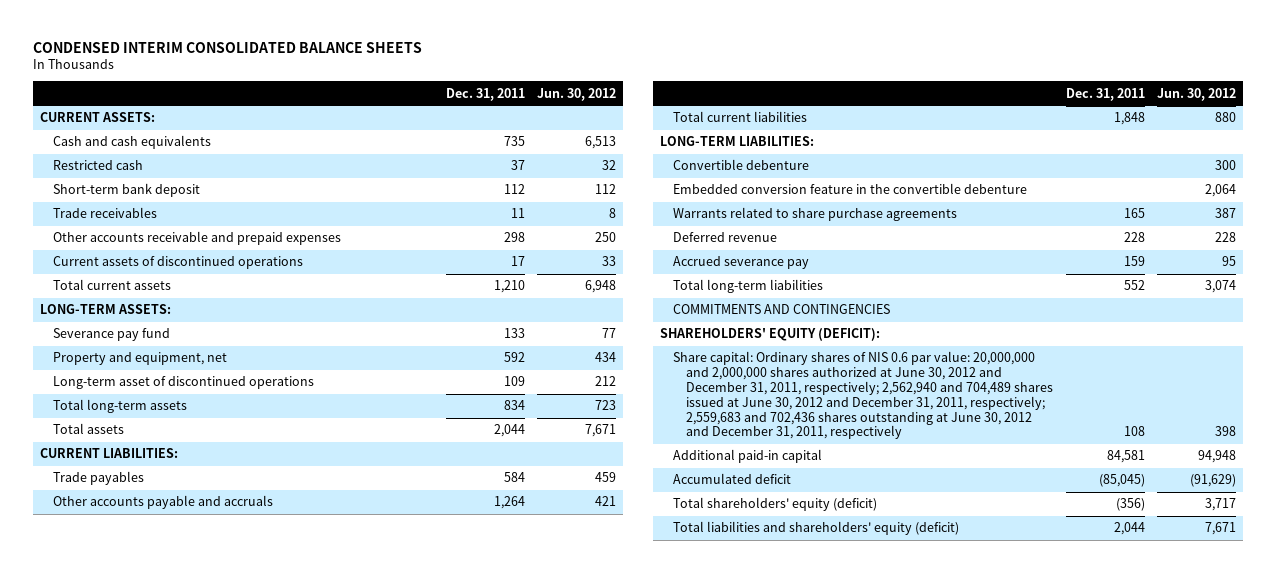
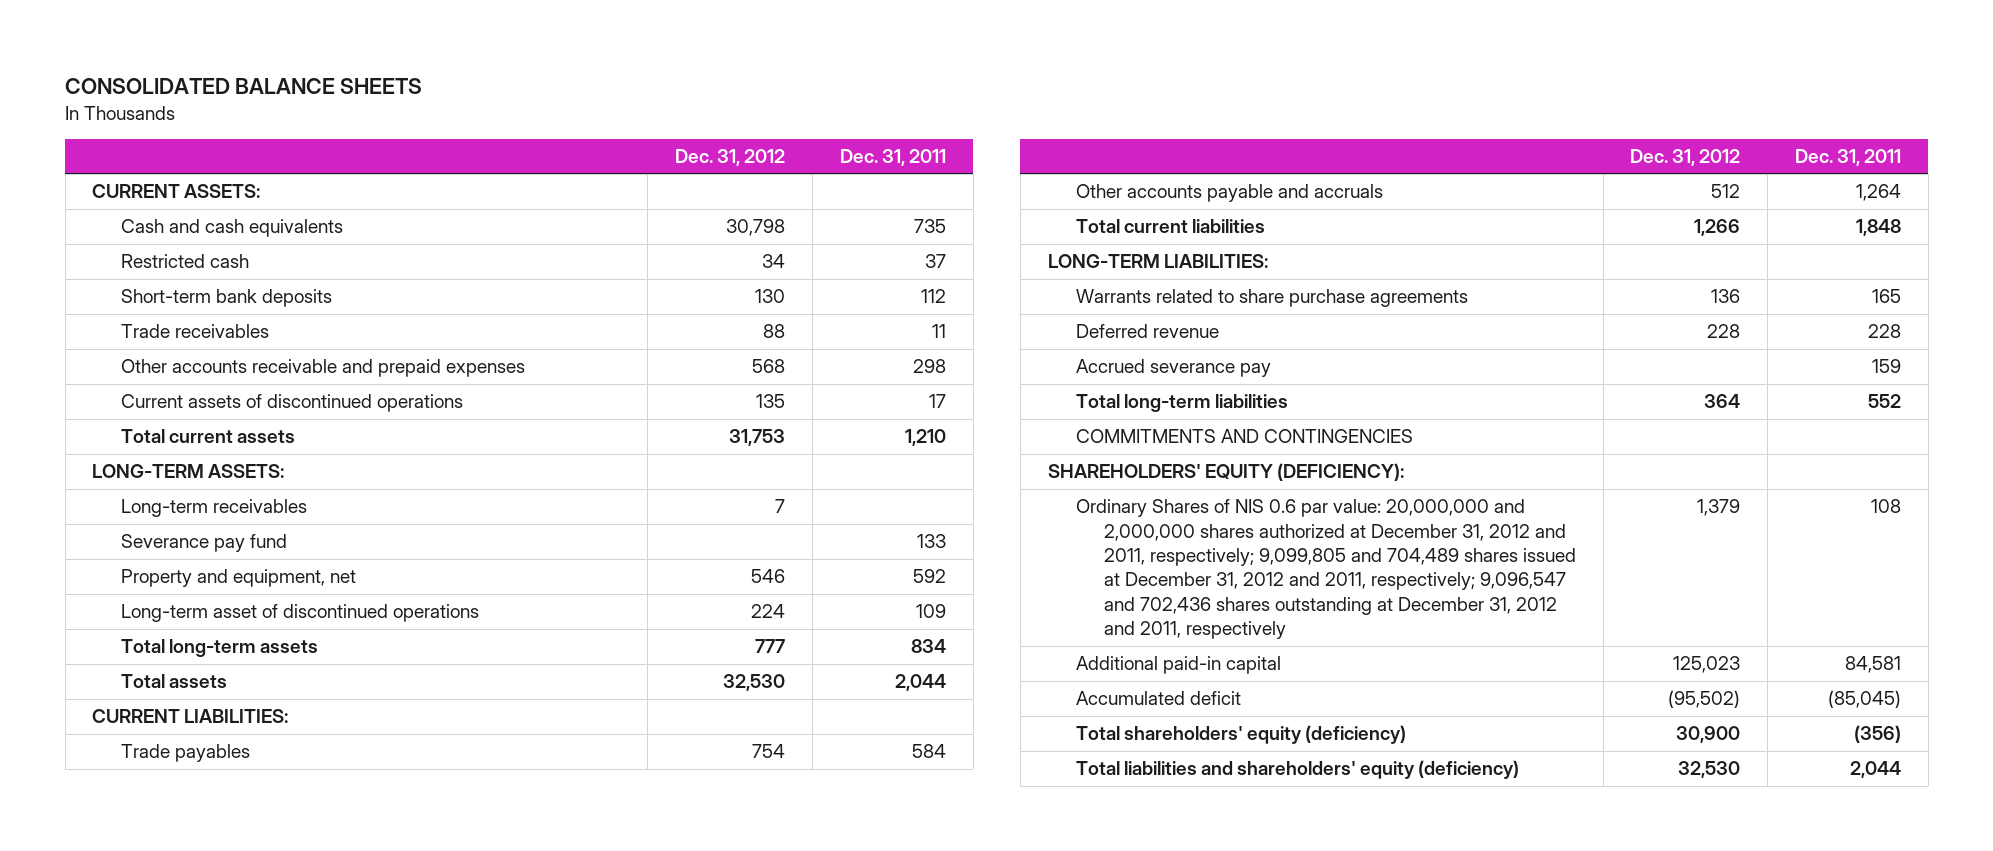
- CONDENSED INTERIM CONSOLIDATED BALANCE SHEETS
+ CONSOLIDATED BALANCE SHEETS
- | Dec. 31, 2011 | Jun. 30, 2012
+ | Dec. 31, 2012 | Dec. 31, 2011
- Short-term bank deposit | 112 | 112
+ Short-term bank deposits | 130 | 112
+ Long-term receivables | 7 |
- Convertible debenture | | 300
- Embedded conversion feature in the convertible debenture | | 2,064
- SHAREHOLDERS' EQUITY (DEFICIT):
- Share capital: Ordinary shares of NIS 0.6 par value: 20,000,000 and 2,000,000 shares authorized at June 30, 2012 and December 31, 2011, respectively; 2,562,940 and 704,489 shares issued at June 30, 2012 and December 31, 2011, respectively; 2,559,683 and 702,436 shares outstanding at June 30, 2012 and December 31, 2011, respectively | 108 | 398
+ SHAREHOLDERS' EQUITY (DEFICIENCY):
+ Ordinary Shares of NIS 0.6 par value: 20,000,000 and 2,000,000 shares authorized at December 31, 2012 and 2011, respectively; 9,099,805 and 704,489 shares issued at December 31, 2012 and 2011, respectively; 9,096,547 and 702,436 shares outstanding at December 31, 2012 and 2011, respectively | 1,379 | 108
- Total shareholders' equity (deficit) | (356) | 3,717
- Total liabilities and shareholders' equity (deficit) | 2,044 | 7,671
+ Total shareholders' equity (deficiency) | 30,900 | (356)
+ Total liabilities and shareholders' equity (deficiency) | 32,530 | 2,044

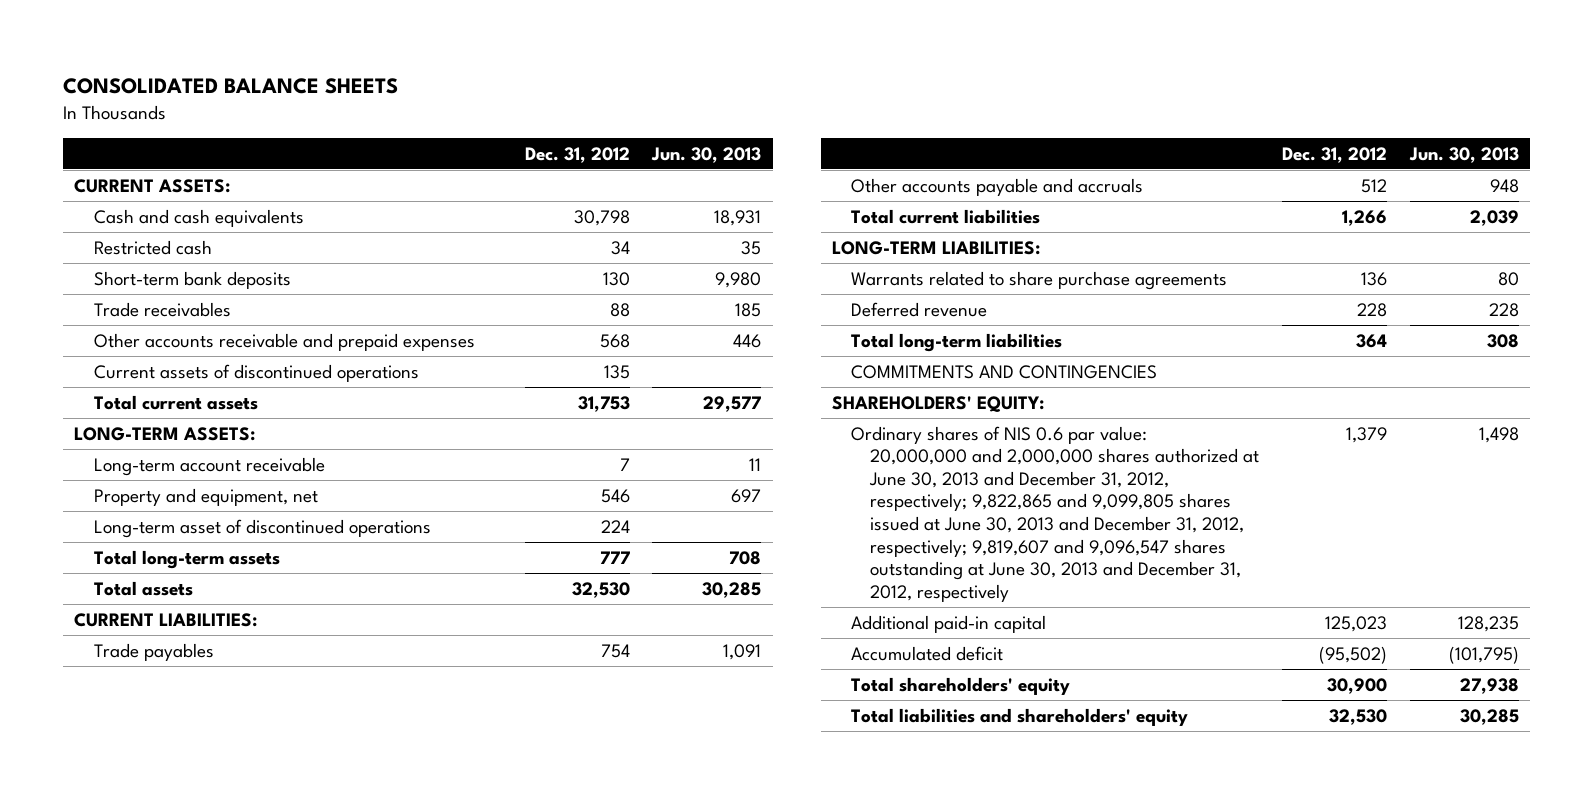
- | Dec. 31, 2012 | Dec. 31, 2011
+ | Dec. 31, 2012 | Jun. 30, 2013
- Long-term receivables | 7 |
- Severance pay fund | | 133
+ Long-term account receivable | 7 | 11
- Accrued severance pay | | 159
- SHAREHOLDERS' EQUITY (DEFICIENCY):
- Ordinary Shares of NIS 0.6 par value: 20,000,000 and 2,000,000 shares authorized at December 31, 2012 and 2011, respectively; 9,099,805 and 704,489 shares issued at December 31, 2012 and 2011, respectively; 9,096,547 and 702,436 shares outstanding at December 31, 2012 and 2011, respectively | 1,379 | 108
+ SHAREHOLDERS' EQUITY:
+ Ordinary shares of NIS 0.6 par value: 20,000,000 and 2,000,000 shares authorized at June 30, 2013 and December 31, 2012, respectively; 9,822,865 and 9,099,805 shares issued at June 30, 2013 and December 31, 2012, respectively; 9,819,607 and 9,096,547 shares outstanding at June 30, 2013 and December 31, 2012, respectively | 1,379 | 1,498
- Total shareholders' equity (deficiency) | 30,900 | (356)
- Total liabilities and shareholders' equity (deficiency) | 32,530 | 2,044
+ Total shareholders' equity | 30,900 | 27,938
+ Total liabilities and shareholders' equity | 32,530 | 30,285

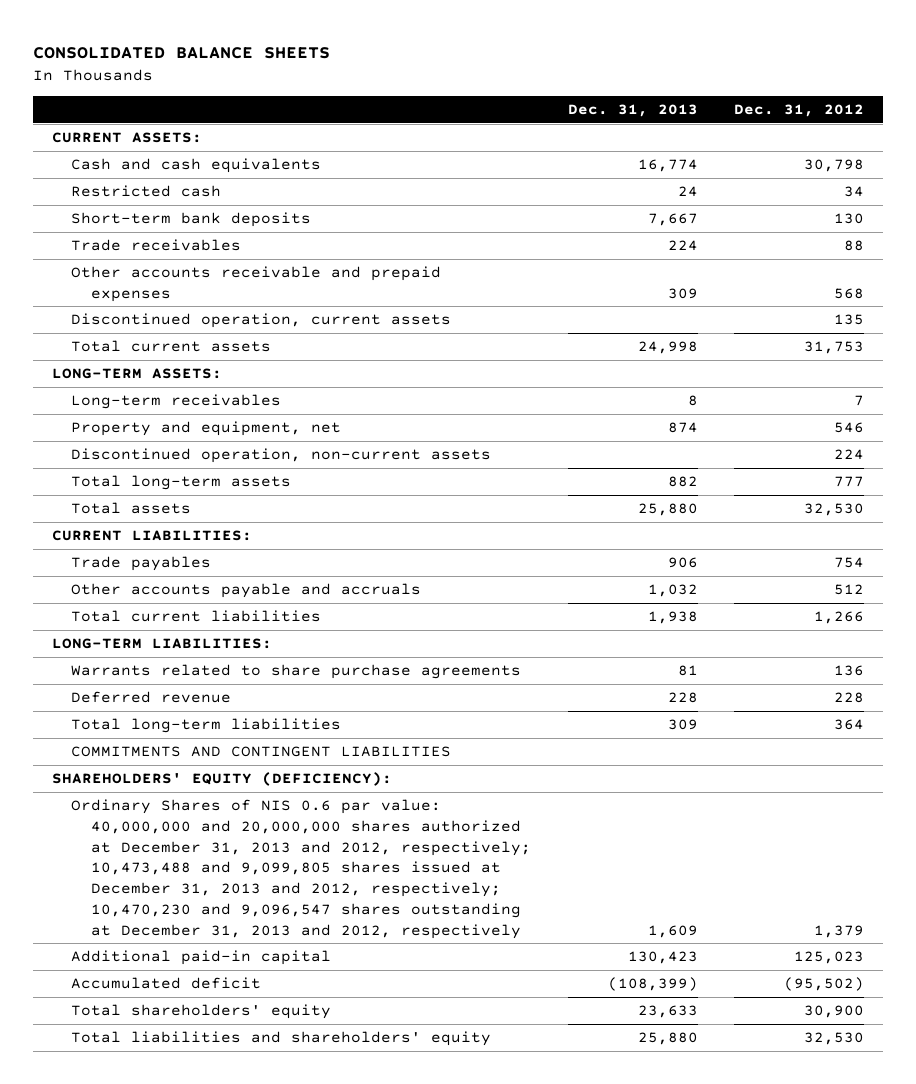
- | Dec. 31, 2012 | Jun. 30, 2013
+ | Dec. 31, 2013 | Dec. 31, 2012
- Current assets of discontinued operations | 135 |
+ Discontinued operation, current assets | | 135
- Long-term account receivable | 7 | 11
+ Long-term receivables | 8 | 7
- Long-term asset of discontinued operations | 224 |
+ Discontinued operation, non-current assets | | 224
- COMMITMENTS AND CONTINGENCIES
- SHAREHOLDERS' EQUITY:
- Ordinary shares of NIS 0.6 par value: 20,000,000 and 2,000,000 shares authorized at June 30, 2013 and December 31, 2012, respectively; 9,822,865 and 9,099,805 shares issued at June 30, 2013 and December 31, 2012, respectively; 9,819,607 and 9,096,547 shares outstanding at June 30, 2013 and December 31, 2012, respectively | 1,379 | 1,498
+ COMMITMENTS AND CONTINGENT LIABILITIES
+ SHAREHOLDERS' EQUITY (DEFICIENCY):
+ Ordinary Shares of NIS 0.6 par value: 40,000,000 and 20,000,000 shares authorized at December 31, 2013 and 2012, respectively; 10,473,488 and 9,099,805 shares issued at December 31, 2013 and 2012, respectively; 10,470,230 and 9,096,547 shares outstanding at December 31, 2013 and 2012, respectively | 1,609 | 1,379

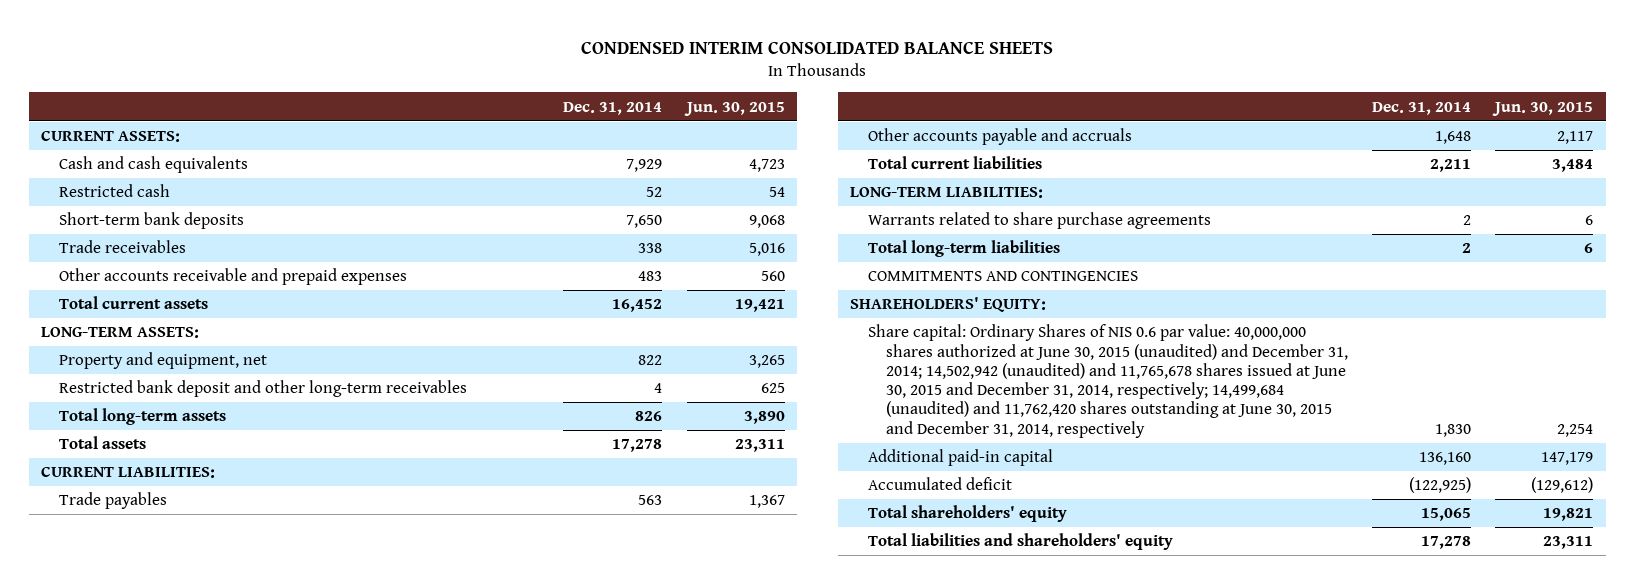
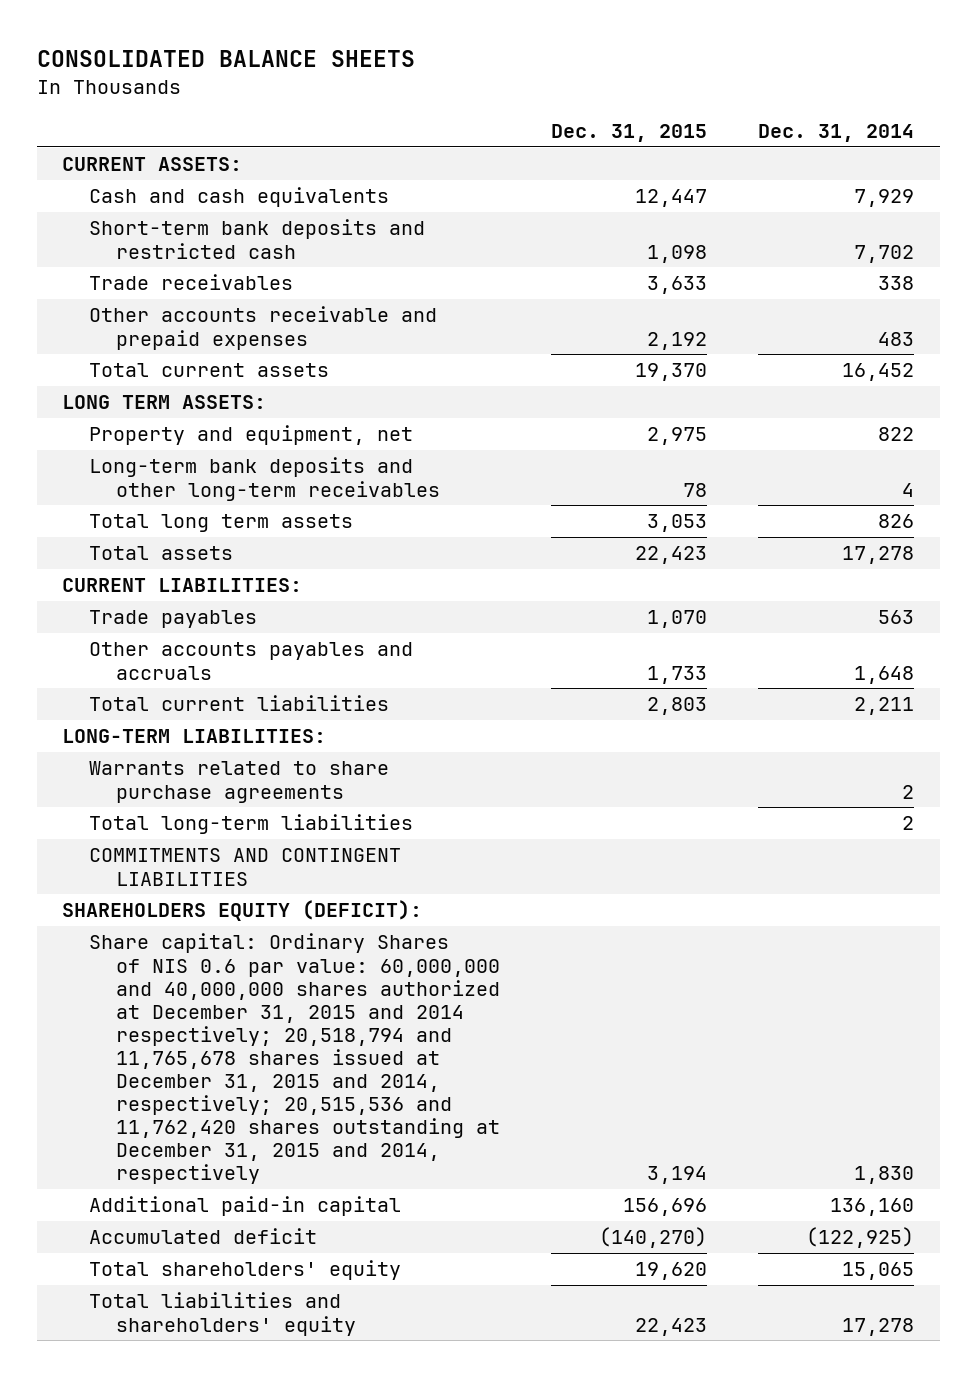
- CONDENSED INTERIM CONSOLIDATED BALANCE SHEETS
+ CONSOLIDATED BALANCE SHEETS
- | Dec. 31, 2014 | Jun. 30, 2015
+ | Dec. 31, 2015 | Dec. 31, 2014
- Restricted cash | 52 | 54
- Short-term bank deposits | 7,650 | 9,068
+ Short-term bank deposits and restricted cash | 1,098 | 7,702
- LONG-TERM ASSETS:
+ LONG TERM ASSETS:
- Restricted bank deposit and other long-term receivables | 4 | 625
- Total long-term assets | 826 | 3,890
+ Long-term bank deposits and other long-term receivables | 78 | 4
+ Total long term assets | 3,053 | 826
- Other accounts payable and accruals | 1,648 | 2,117
+ Other accounts payables and accruals | 1,733 | 1,648
- COMMITMENTS AND CONTINGENCIES
- SHAREHOLDERS' EQUITY:
- Share capital: Ordinary Shares of NIS 0.6 par value: 40,000,000 shares authorized at June 30, 2015 (unaudited) and December 31, 2014; 14,502,942 (unaudited) and 11,765,678 shares issued at June 30, 2015 and December 31, 2014, respectively; 14,499,684 (unaudited) and 11,762,420 shares outstanding at June 30, 2015 and December 31, 2014, respectively | 1,830 | 2,254
+ COMMITMENTS AND CONTINGENT LIABILITIES
+ SHAREHOLDERS EQUITY (DEFICIT):
+ Share capital: Ordinary Shares of NIS 0.6 par value: 60,000,000 and 40,000,000 shares authorized at December 31, 2015 and 2014 respectively; 20,518,794 and 11,765,678 shares issued at December 31, 2015 and 2014, respectively; 20,515,536 and 11,762,420 shares outstanding at December 31, 2015 and 2014, respectively | 3,194 | 1,830

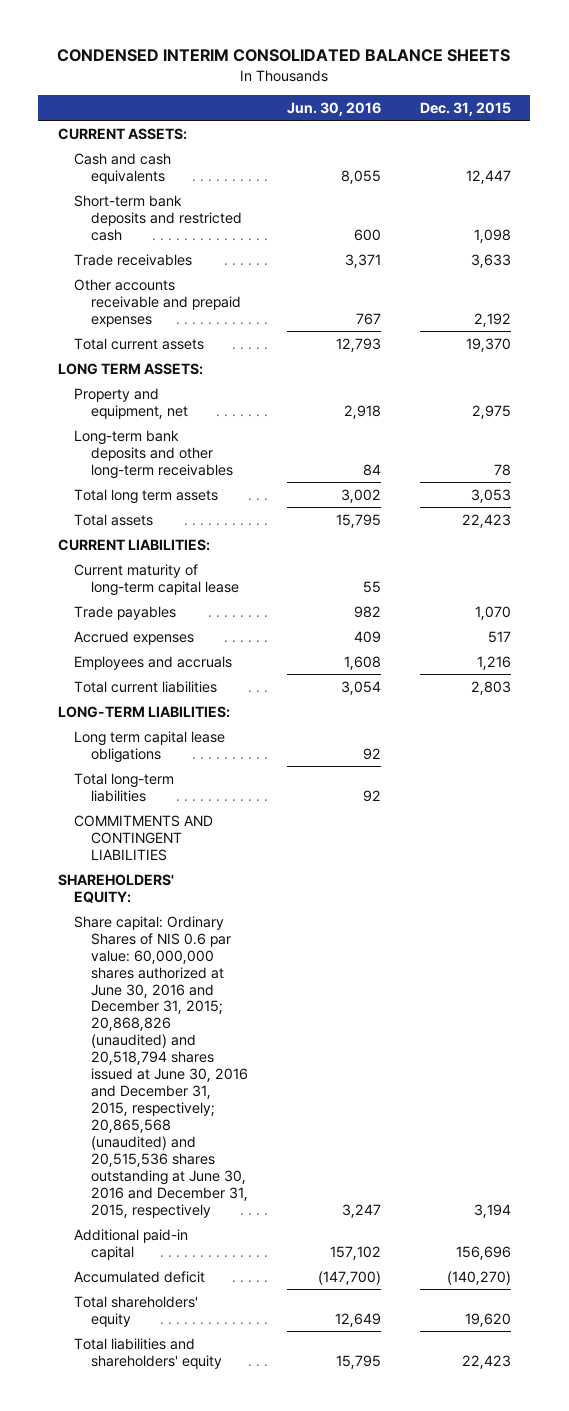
- CONSOLIDATED BALANCE SHEETS
+ CONDENSED INTERIM CONSOLIDATED BALANCE SHEETS
- | Dec. 31, 2015 | Dec. 31, 2014
+ | Jun. 30, 2016 | Dec. 31, 2015
+ Current maturity of long-term capital lease | 55 |
- Other accounts payables and accruals | 1,733 | 1,648
+ Accrued expenses | 409 | 517
+ Employees and accruals | 1,608 | 1,216
- Warrants related to share purchase agreements | | 2
+ Long term capital lease obligations | 92 |
- SHAREHOLDERS EQUITY (DEFICIT):
- Share capital: Ordinary Shares of NIS 0.6 par value: 60,000,000 and 40,000,000 shares authorized at December 31, 2015 and 2014 respectively; 20,518,794 and 11,765,678 shares issued at December 31, 2015 and 2014, respectively; 20,515,536 and 11,762,420 shares outstanding at December 31, 2015 and 2014, respectively | 3,194 | 1,830
+ SHAREHOLDERS' EQUITY:
+ Share capital: Ordinary Shares of NIS 0.6 par value: 60,000,000 shares authorized at June 30, 2016 and December 31, 2015; 20,868,826 (unaudited) and 20,518,794 shares issued at June 30, 2016 and December 31, 2015, respectively; 20,865,568 (unaudited) and 20,515,536 shares outstanding at June 30, 2016 and December 31, 2015, respectively | 3,247 | 3,194

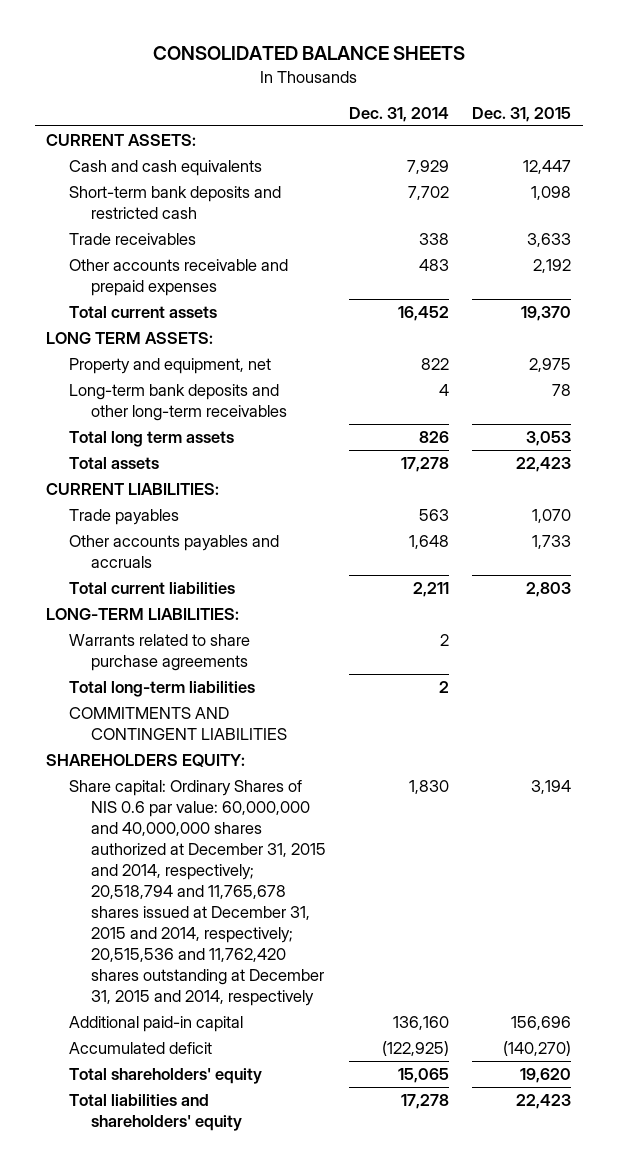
- CONDENSED INTERIM CONSOLIDATED BALANCE SHEETS
+ CONSOLIDATED BALANCE SHEETS
- | Jun. 30, 2016 | Dec. 31, 2015
+ | Dec. 31, 2014 | Dec. 31, 2015
- Current maturity of long-term capital lease | 55 |
- Accrued expenses | 409 | 517
- Employees and accruals | 1,608 | 1,216
+ Other accounts payables and accruals | 1,648 | 1,733
- Long term capital lease obligations | 92 |
+ Warrants related to share purchase agreements | 2 |
- SHAREHOLDERS' EQUITY:
- Share capital: Ordinary Shares of NIS 0.6 par value: 60,000,000 shares authorized at June 30, 2016 and December 31, 2015; 20,868,826 (unaudited) and 20,518,794 shares issued at June 30, 2016 and December 31, 2015, respectively; 20,865,568 (unaudited) and 20,515,536 shares outstanding at June 30, 2016 and December 31, 2015, respectively | 3,247 | 3,194
+ SHAREHOLDERS EQUITY:
+ Share capital: Ordinary Shares of NIS 0.6 par value: 60,000,000 and 40,000,000 shares authorized at December 31, 2015 and 2014, respectively; 20,518,794 and 11,765,678 shares issued at December 31, 2015 and 2014, respectively; 20,515,536 and 11,762,420 shares outstanding at December 31, 2015 and 2014, respectively | 1,830 | 3,194

